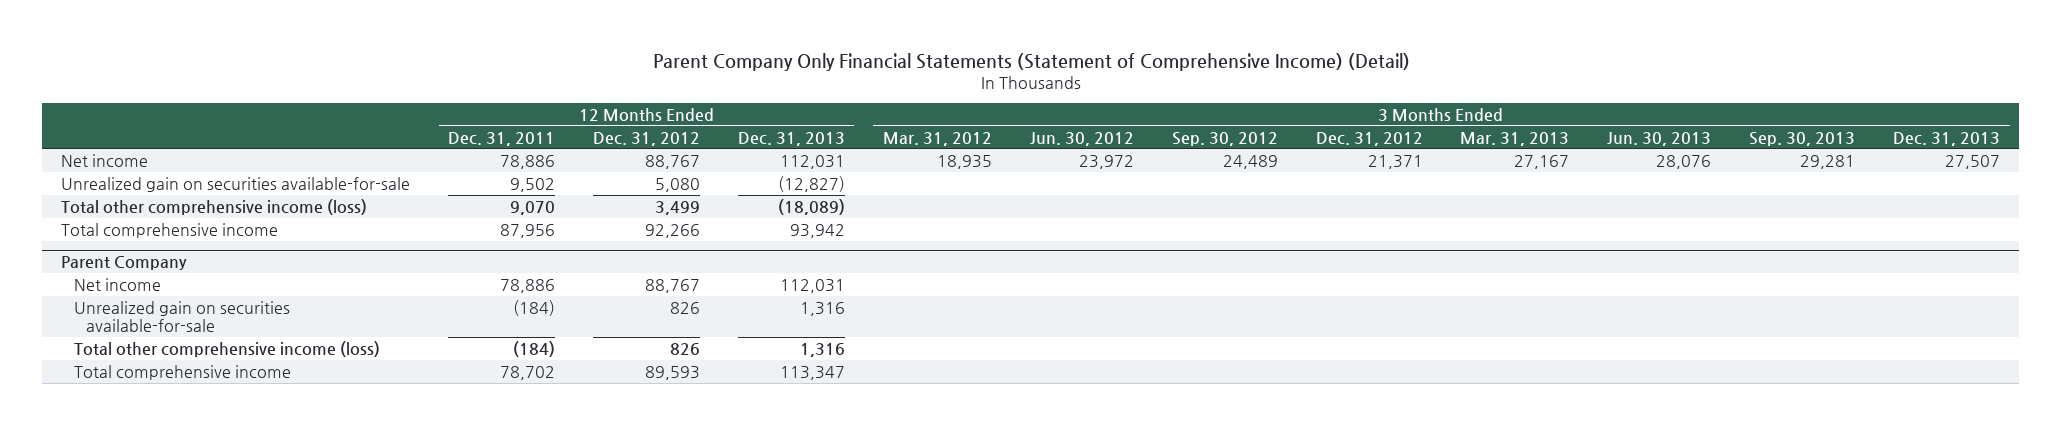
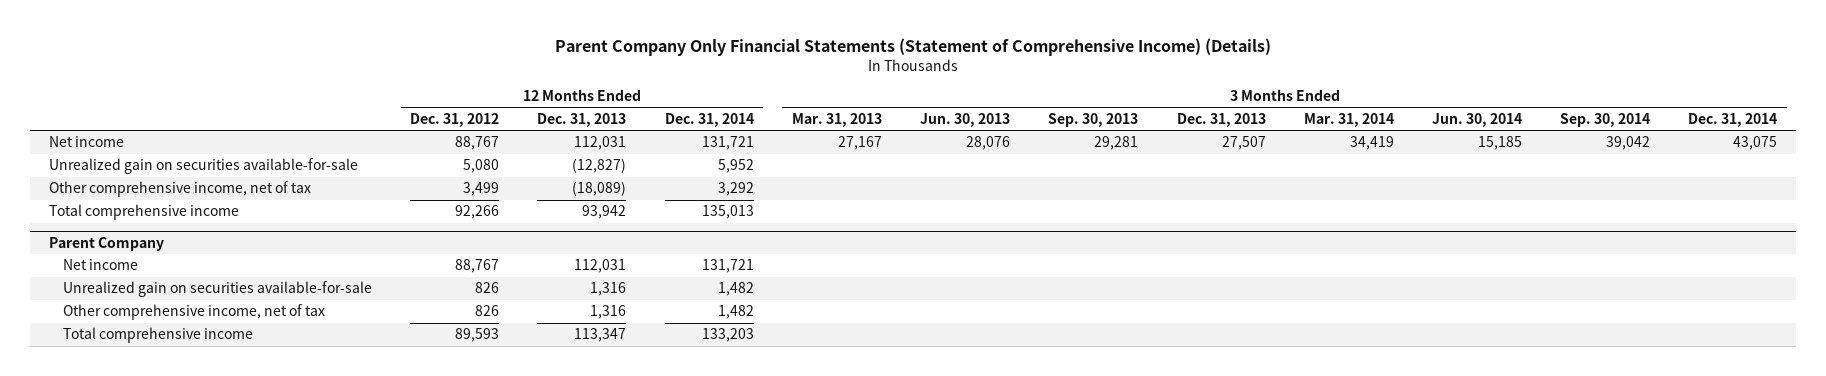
- Parent Company Only Financial Statements (Statement of Comprehensive Income) (Detail)
+ Parent Company Only Financial Statements (Statement of Comprehensive Income) (Details)
- | 12 Months Ended Dec. 31, 2011 | 12 Months Ended Dec. 31, 2012 | 12 Months Ended Dec. 31, 2013 | 3 Months Ended Mar. 31, 2012 | 3 Months Ended Jun. 30, 2012 | 3 Months Ended Sep. 30, 2012 | 3 Months Ended Dec. 31, 2012 | 3 Months Ended Mar. 31, 2013 | 3 Months Ended Jun. 30, 2013 | 3 Months Ended Sep. 30, 2013 | 3 Months Ended Dec. 31, 2013
+ | 12 Months Ended Dec. 31, 2012 | 12 Months Ended Dec. 31, 2013 | 12 Months Ended Dec. 31, 2014 | 3 Months Ended Mar. 31, 2013 | 3 Months Ended Jun. 30, 2013 | 3 Months Ended Sep. 30, 2013 | 3 Months Ended Dec. 31, 2013 | 3 Months Ended Mar. 31, 2014 | 3 Months Ended Jun. 30, 2014 | 3 Months Ended Sep. 30, 2014 | 3 Months Ended Dec. 31, 2014
- Total other comprehensive income (loss) | 9,070 | 3,499 | (18,089) | | | | | | | |
+ Other comprehensive income, net of tax | 3,499 | (18,089) | 3,292 | | | | | | | |
@ Parent Company
- Total other comprehensive income (loss) | (184) | 826 | 1,316 | | | | | | | |
+ Other comprehensive income, net of tax | 826 | 1,316 | 1,482 | | | | | | | |

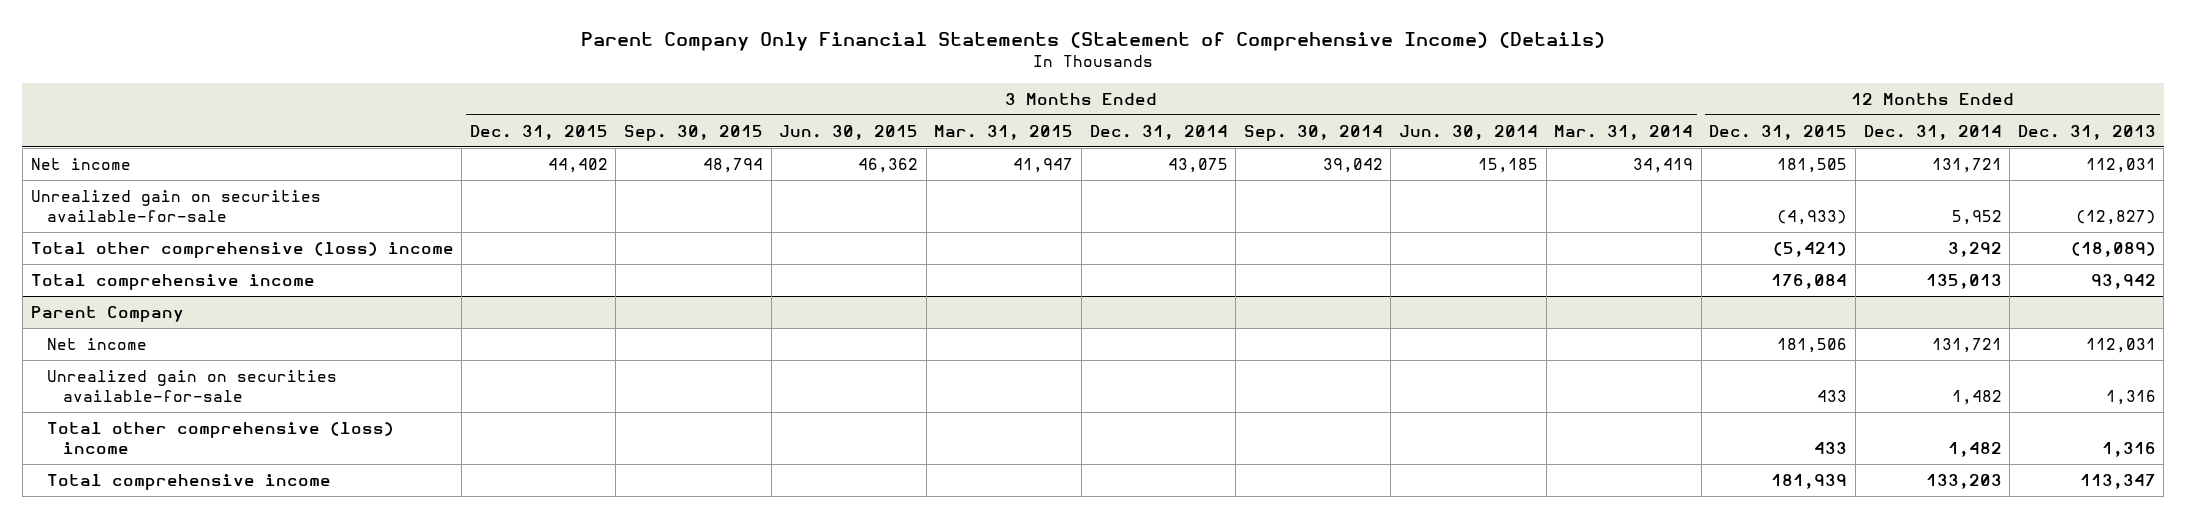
- | 12 Months Ended Dec. 31, 2012 | 12 Months Ended Dec. 31, 2013 | 12 Months Ended Dec. 31, 2014 | 3 Months Ended Mar. 31, 2013 | 3 Months Ended Jun. 30, 2013 | 3 Months Ended Sep. 30, 2013 | 3 Months Ended Dec. 31, 2013 | 3 Months Ended Mar. 31, 2014 | 3 Months Ended Jun. 30, 2014 | 3 Months Ended Sep. 30, 2014 | 3 Months Ended Dec. 31, 2014
+ | 3 Months Ended Dec. 31, 2015 | 3 Months Ended Sep. 30, 2015 | 3 Months Ended Jun. 30, 2015 | 3 Months Ended Mar. 31, 2015 | 3 Months Ended Dec. 31, 2014 | 3 Months Ended Sep. 30, 2014 | 3 Months Ended Jun. 30, 2014 | 3 Months Ended Mar. 31, 2014 | 12 Months Ended Dec. 31, 2015 | 12 Months Ended Dec. 31, 2014 | 12 Months Ended Dec. 31, 2013
- Other comprehensive income, net of tax | 3,499 | (18,089) | 3,292 | | | | | | | |
+ Total other comprehensive (loss) income | | | | | | | | | (5,421) | 3,292 | (18,089)
@ Parent Company
- Other comprehensive income, net of tax | 826 | 1,316 | 1,482 | | | | | | | |
+ Total other comprehensive (loss) income | | | | | | | | | 433 | 1,482 | 1,316

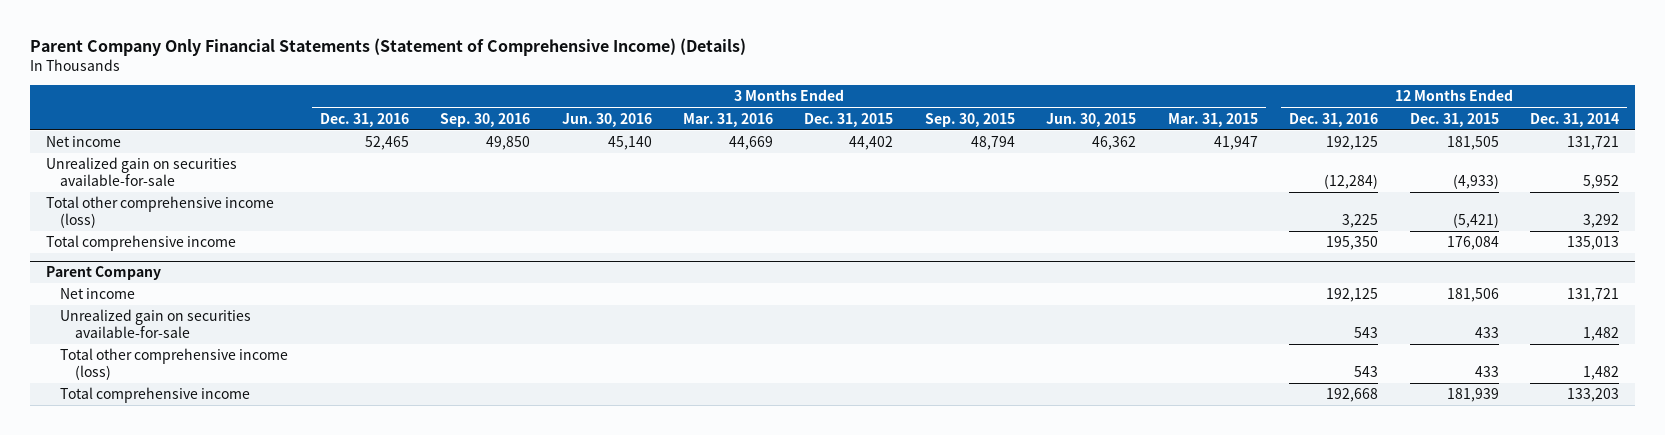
- | 3 Months Ended Dec. 31, 2015 | 3 Months Ended Sep. 30, 2015 | 3 Months Ended Jun. 30, 2015 | 3 Months Ended Mar. 31, 2015 | 3 Months Ended Dec. 31, 2014 | 3 Months Ended Sep. 30, 2014 | 3 Months Ended Jun. 30, 2014 | 3 Months Ended Mar. 31, 2014 | 12 Months Ended Dec. 31, 2015 | 12 Months Ended Dec. 31, 2014 | 12 Months Ended Dec. 31, 2013
+ | 3 Months Ended Dec. 31, 2016 | 3 Months Ended Sep. 30, 2016 | 3 Months Ended Jun. 30, 2016 | 3 Months Ended Mar. 31, 2016 | 3 Months Ended Dec. 31, 2015 | 3 Months Ended Sep. 30, 2015 | 3 Months Ended Jun. 30, 2015 | 3 Months Ended Mar. 31, 2015 | 12 Months Ended Dec. 31, 2016 | 12 Months Ended Dec. 31, 2015 | 12 Months Ended Dec. 31, 2014
- Total other comprehensive (loss) income | | | | | | | | | (5,421) | 3,292 | (18,089)
+ Total other comprehensive income (loss) | | | | | | | | | 3,225 | (5,421) | 3,292
@ Parent Company
- Total other comprehensive (loss) income | | | | | | | | | 433 | 1,482 | 1,316
+ Total other comprehensive income (loss) | | | | | | | | | 543 | 433 | 1,482

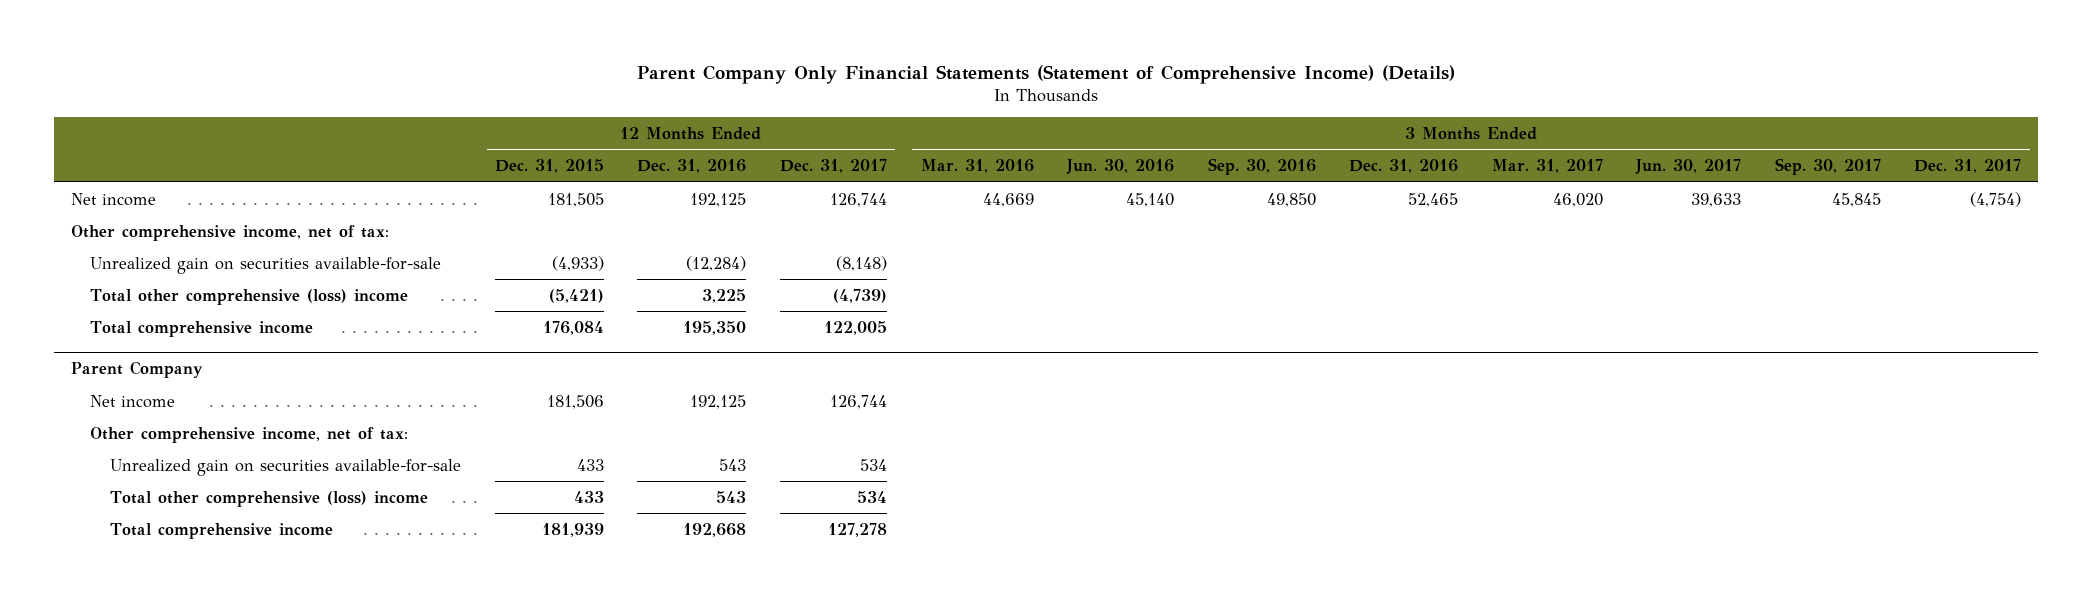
- | 3 Months Ended Dec. 31, 2016 | 3 Months Ended Sep. 30, 2016 | 3 Months Ended Jun. 30, 2016 | 3 Months Ended Mar. 31, 2016 | 3 Months Ended Dec. 31, 2015 | 3 Months Ended Sep. 30, 2015 | 3 Months Ended Jun. 30, 2015 | 3 Months Ended Mar. 31, 2015 | 12 Months Ended Dec. 31, 2016 | 12 Months Ended Dec. 31, 2015 | 12 Months Ended Dec. 31, 2014
+ | 12 Months Ended Dec. 31, 2015 | 12 Months Ended Dec. 31, 2016 | 12 Months Ended Dec. 31, 2017 | 3 Months Ended Mar. 31, 2016 | 3 Months Ended Jun. 30, 2016 | 3 Months Ended Sep. 30, 2016 | 3 Months Ended Dec. 31, 2016 | 3 Months Ended Mar. 31, 2017 | 3 Months Ended Jun. 30, 2017 | 3 Months Ended Sep. 30, 2017 | 3 Months Ended Dec. 31, 2017
+ Other comprehensive income, net of tax:
- Total other comprehensive income (loss) | | | | | | | | | 3,225 | (5,421) | 3,292
+ Total other comprehensive (loss) income | (5,421) | 3,225 | (4,739) | | | | | | | |
@ Parent Company
+ Other comprehensive income, net of tax:
- Total other comprehensive income (loss) | | | | | | | | | 543 | 433 | 1,482
+ Total other comprehensive (loss) income | 433 | 543 | 534 | | | | | | | |

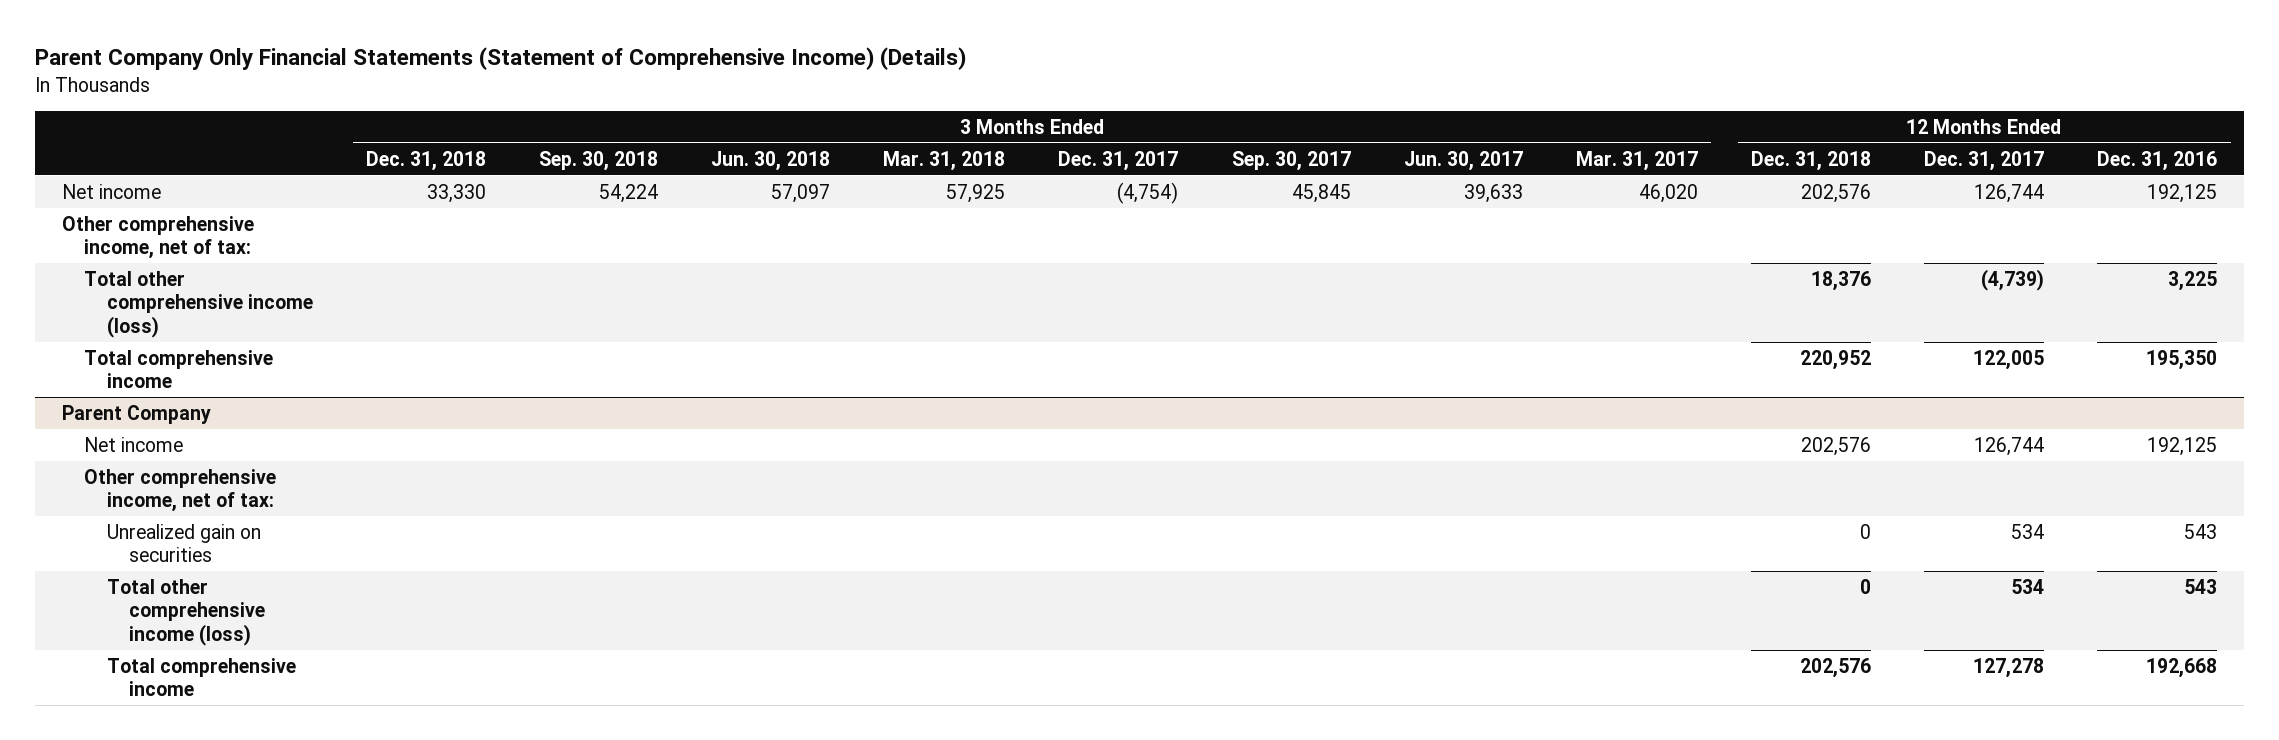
- | 12 Months Ended Dec. 31, 2015 | 12 Months Ended Dec. 31, 2016 | 12 Months Ended Dec. 31, 2017 | 3 Months Ended Mar. 31, 2016 | 3 Months Ended Jun. 30, 2016 | 3 Months Ended Sep. 30, 2016 | 3 Months Ended Dec. 31, 2016 | 3 Months Ended Mar. 31, 2017 | 3 Months Ended Jun. 30, 2017 | 3 Months Ended Sep. 30, 2017 | 3 Months Ended Dec. 31, 2017
+ | 3 Months Ended Dec. 31, 2018 | 3 Months Ended Sep. 30, 2018 | 3 Months Ended Jun. 30, 2018 | 3 Months Ended Mar. 31, 2018 | 3 Months Ended Dec. 31, 2017 | 3 Months Ended Sep. 30, 2017 | 3 Months Ended Jun. 30, 2017 | 3 Months Ended Mar. 31, 2017 | 12 Months Ended Dec. 31, 2018 | 12 Months Ended Dec. 31, 2017 | 12 Months Ended Dec. 31, 2016
- Unrealized gain on securities available-for-sale | (4,933) | (12,284) | (8,148) | | | | | | | |
- Total other comprehensive (loss) income | (5,421) | 3,225 | (4,739) | | | | | | | |
+ Total other comprehensive income (loss) | | | | | | | | | 18,376 | (4,739) | 3,225
@ Parent Company
- Unrealized gain on securities available-for-sale | 433 | 543 | 534 | | | | | | | |
- Total other comprehensive (loss) income | 433 | 543 | 534 | | | | | | | |
+ Unrealized gain on securities | | | | | | | | | 0 | 534 | 543
+ Total other comprehensive income (loss) | | | | | | | | | 0 | 534 | 543

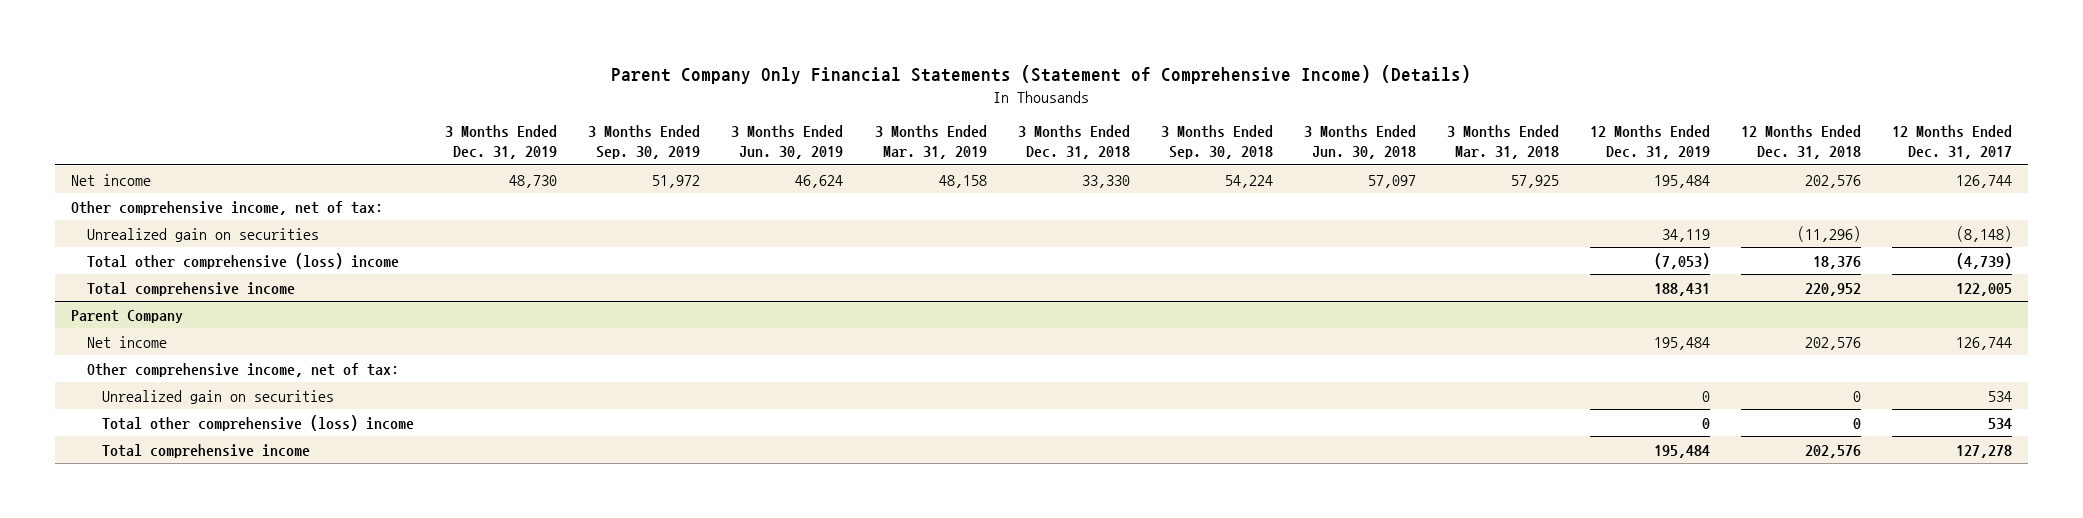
- | 3 Months Ended Dec. 31, 2018 | 3 Months Ended Sep. 30, 2018 | 3 Months Ended Jun. 30, 2018 | 3 Months Ended Mar. 31, 2018 | 3 Months Ended Dec. 31, 2017 | 3 Months Ended Sep. 30, 2017 | 3 Months Ended Jun. 30, 2017 | 3 Months Ended Mar. 31, 2017 | 12 Months Ended Dec. 31, 2018 | 12 Months Ended Dec. 31, 2017 | 12 Months Ended Dec. 31, 2016
+ | 3 Months Ended Dec. 31, 2019 | 3 Months Ended Sep. 30, 2019 | 3 Months Ended Jun. 30, 2019 | 3 Months Ended Mar. 31, 2019 | 3 Months Ended Dec. 31, 2018 | 3 Months Ended Sep. 30, 2018 | 3 Months Ended Jun. 30, 2018 | 3 Months Ended Mar. 31, 2018 | 12 Months Ended Dec. 31, 2019 | 12 Months Ended Dec. 31, 2018 | 12 Months Ended Dec. 31, 2017
- Total other comprehensive income (loss) | | | | | | | | | 18,376 | (4,739) | 3,225
+ Unrealized gain on securities | | | | | | | | | 34,119 | (11,296) | (8,148)
+ Total other comprehensive (loss) income | | | | | | | | | (7,053) | 18,376 | (4,739)
@ Parent Company
- Total other comprehensive income (loss) | | | | | | | | | 0 | 534 | 543
+ Total other comprehensive (loss) income | | | | | | | | | 0 | 0 | 534

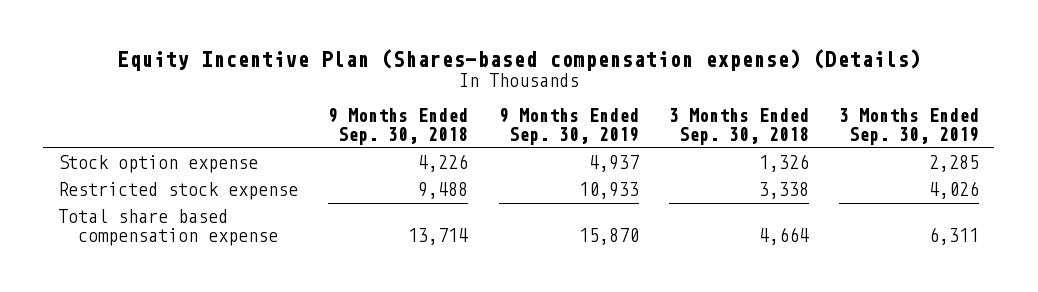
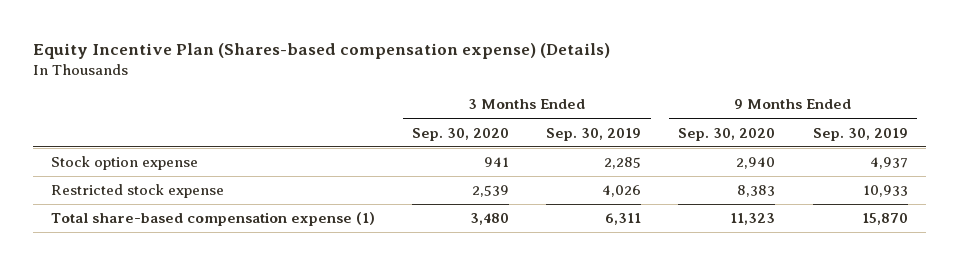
- | 9 Months Ended Sep. 30, 2018 | 9 Months Ended Sep. 30, 2019 | 3 Months Ended Sep. 30, 2018 | 3 Months Ended Sep. 30, 2019
+ | 3 Months Ended Sep. 30, 2020 | 3 Months Ended Sep. 30, 2019 | 9 Months Ended Sep. 30, 2020 | 9 Months Ended Sep. 30, 2019
- Total share based compensation expense | 13,714 | 15,870 | 4,664 | 6,311
+ Total share-based compensation expense (1) | 3,480 | 6,311 | 11,323 | 15,870

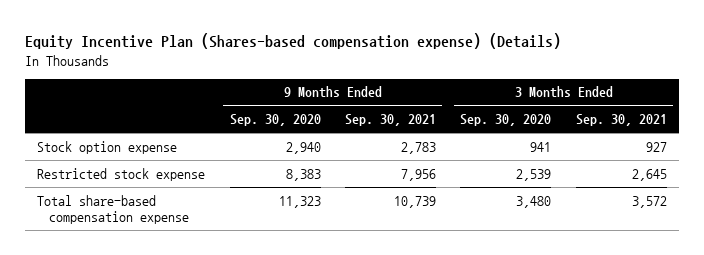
- | 3 Months Ended Sep. 30, 2020 | 3 Months Ended Sep. 30, 2019 | 9 Months Ended Sep. 30, 2020 | 9 Months Ended Sep. 30, 2019
+ | 9 Months Ended Sep. 30, 2020 | 9 Months Ended Sep. 30, 2021 | 3 Months Ended Sep. 30, 2020 | 3 Months Ended Sep. 30, 2021
- Total share-based compensation expense (1) | 3,480 | 6,311 | 11,323 | 15,870
+ Total share-based compensation expense | 11,323 | 10,739 | 3,480 | 3,572

